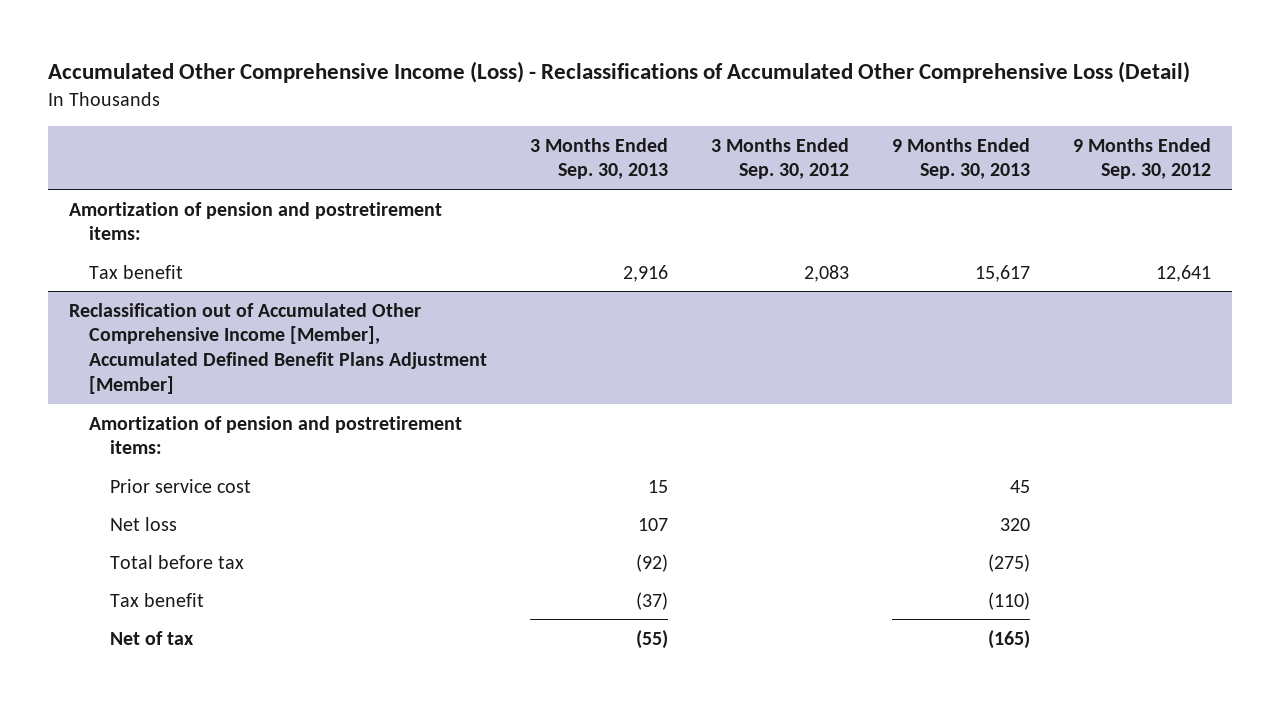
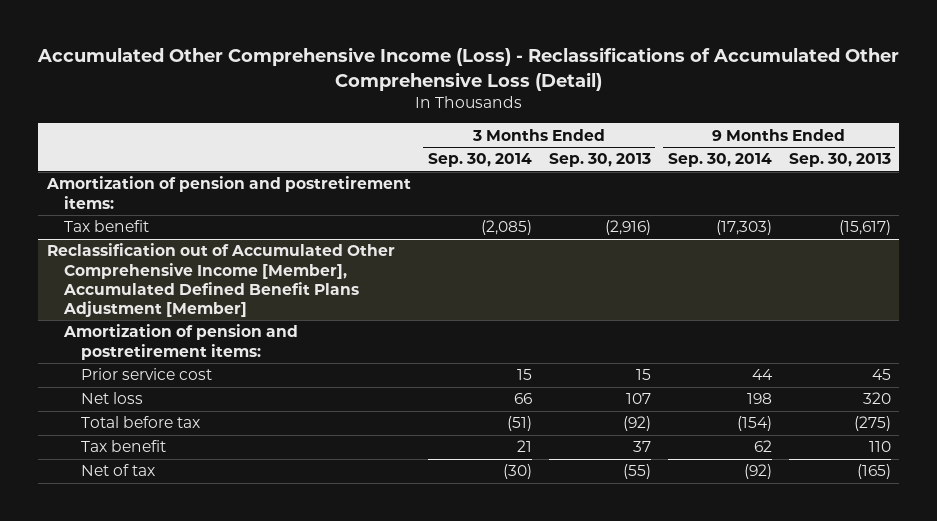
- | 3 Months Ended Sep. 30, 2013 | 3 Months Ended Sep. 30, 2012 | 9 Months Ended Sep. 30, 2013 | 9 Months Ended Sep. 30, 2012
+ | 3 Months Ended Sep. 30, 2014 | 3 Months Ended Sep. 30, 2013 | 9 Months Ended Sep. 30, 2014 | 9 Months Ended Sep. 30, 2013
- Tax benefit | 2,916 | 2,083 | 15,617 | 12,641
+ Tax benefit | (2,085) | (2,916) | (17,303) | (15,617)
@ Reclassification out of Accumulated Other Comprehensive Income [Member], Accumulated Defined Benefit Plans Adjustment [Member]
- Tax benefit | (37) | | (110) |
+ Tax benefit | 21 | 37 | 62 | 110

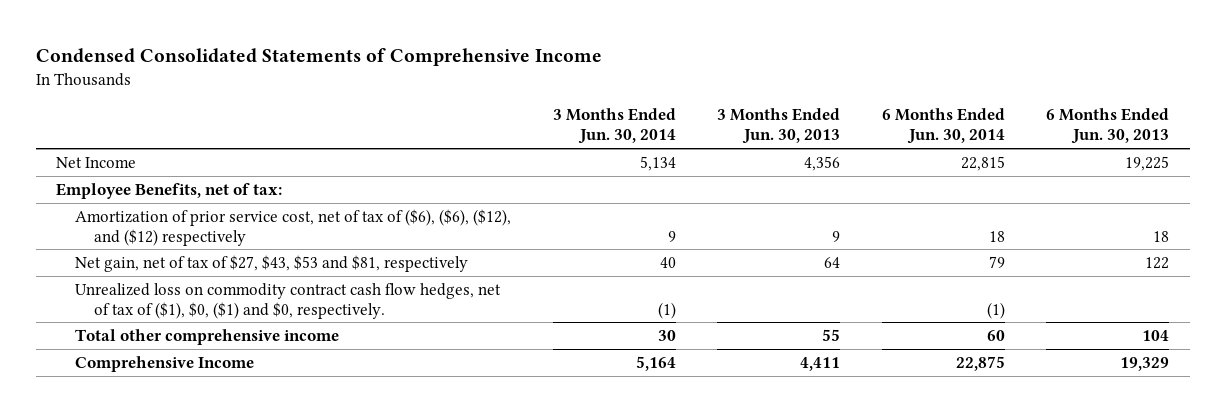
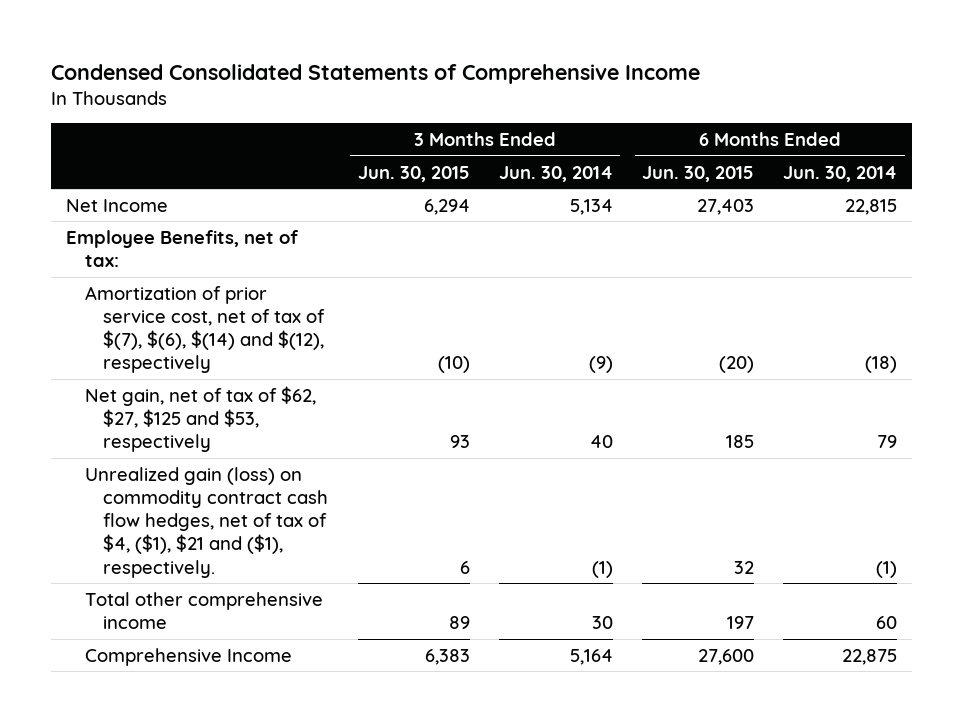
- | 3 Months Ended Jun. 30, 2014 | 3 Months Ended Jun. 30, 2013 | 6 Months Ended Jun. 30, 2014 | 6 Months Ended Jun. 30, 2013
+ | 3 Months Ended Jun. 30, 2015 | 3 Months Ended Jun. 30, 2014 | 6 Months Ended Jun. 30, 2015 | 6 Months Ended Jun. 30, 2014
- Amortization of prior service cost, net of tax of ($6), ($6), ($12), and ($12) respectively | 9 | 9 | 18 | 18
- Net gain, net of tax of $27, $43, $53 and $81, respectively | 40 | 64 | 79 | 122
- Unrealized loss on commodity contract cash flow hedges, net of tax of ($1), $0, ($1) and $0, respectively. | (1) | | (1) |
+ Amortization of prior service cost, net of tax of $(7), $(6), $(14) and $(12), respectively | (10) | (9) | (20) | (18)
+ Net gain, net of tax of $62, $27, $125 and $53, respectively | 93 | 40 | 185 | 79
+ Unrealized gain (loss) on commodity contract cash flow hedges, net of tax of $4, ($1), $21 and ($1), respectively. | 6 | (1) | 32 | (1)

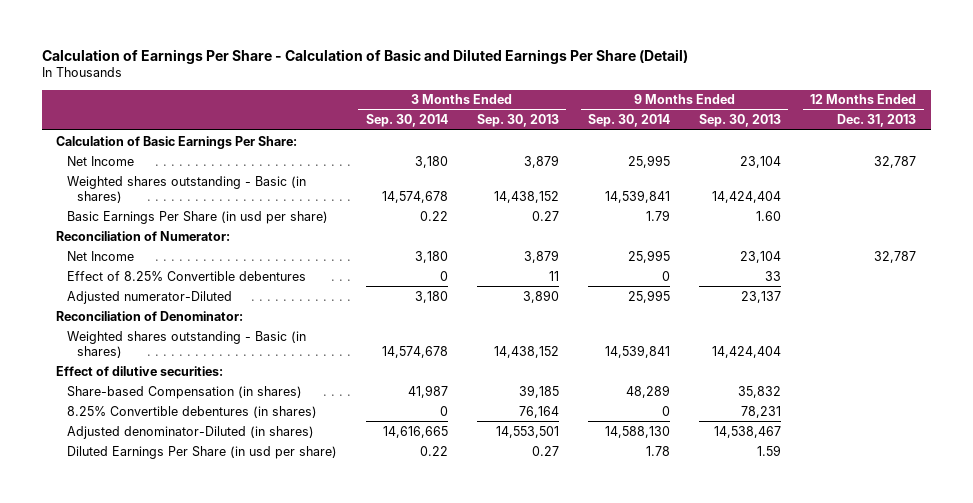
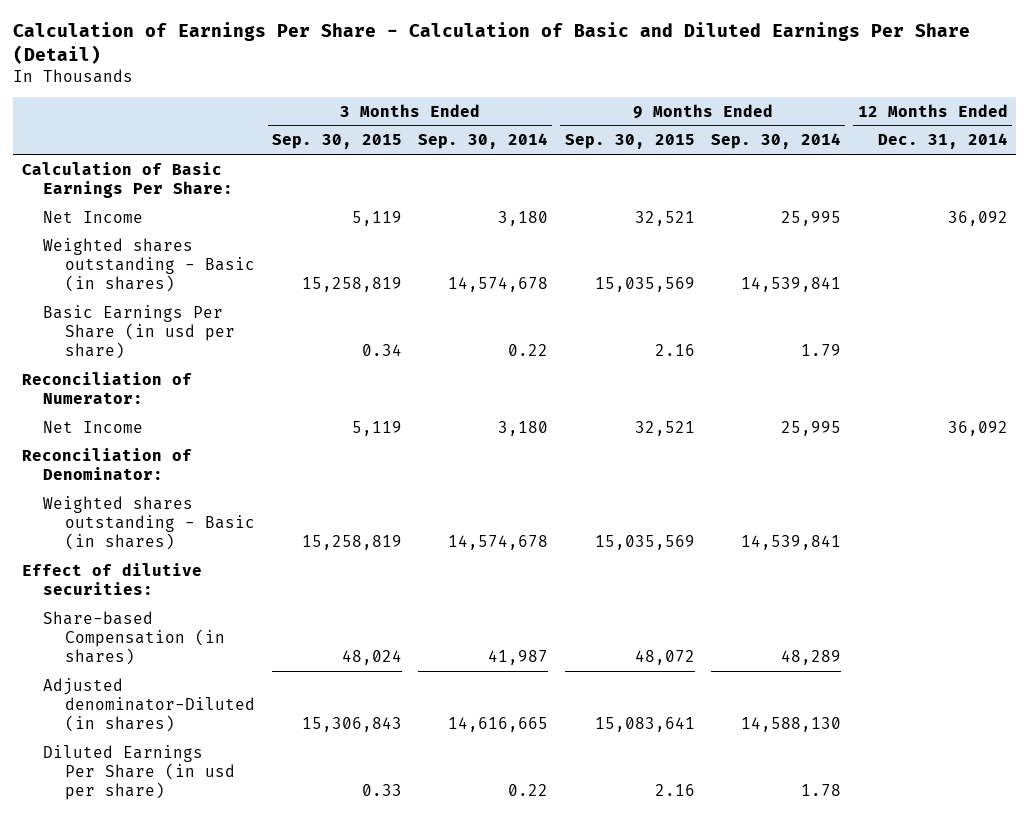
- | 3 Months Ended Sep. 30, 2014 | 3 Months Ended Sep. 30, 2013 | 9 Months Ended Sep. 30, 2014 | 9 Months Ended Sep. 30, 2013 | 12 Months Ended Dec. 31, 2013
+ | 3 Months Ended Sep. 30, 2015 | 3 Months Ended Sep. 30, 2014 | 9 Months Ended Sep. 30, 2015 | 9 Months Ended Sep. 30, 2014 | 12 Months Ended Dec. 31, 2014
- Effect of 8.25% Convertible debentures | 0 | 11 | 0 | 33 |
- Adjusted numerator-Diluted | 3,180 | 3,890 | 25,995 | 23,137 |
- 8.25% Convertible debentures (in shares) | 0 | 76,164 | 0 | 78,231 |

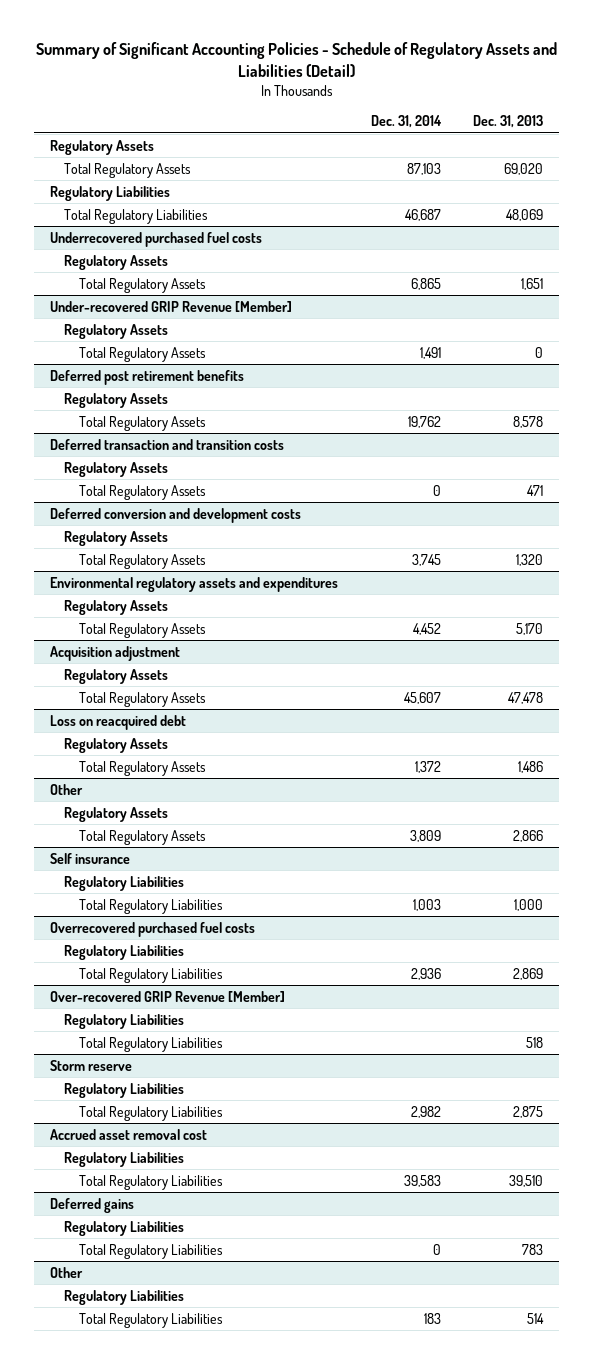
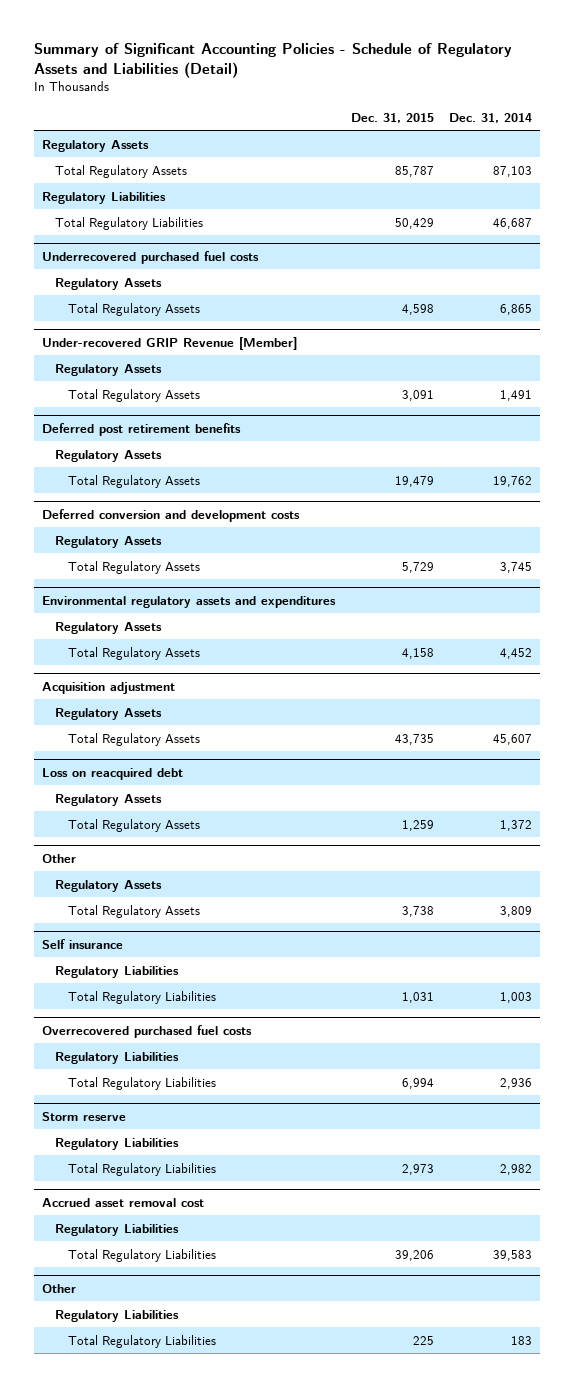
- | Dec. 31, 2014 | Dec. 31, 2013
+ | Dec. 31, 2015 | Dec. 31, 2014
- Deferred transaction and transition costs
- Regulatory Assets
- Total Regulatory Assets | 0 | 471
- Over-recovered GRIP Revenue [Member]
- Regulatory Liabilities
- Total Regulatory Liabilities | | 518
- Deferred gains
- Regulatory Liabilities
- Total Regulatory Liabilities | 0 | 783

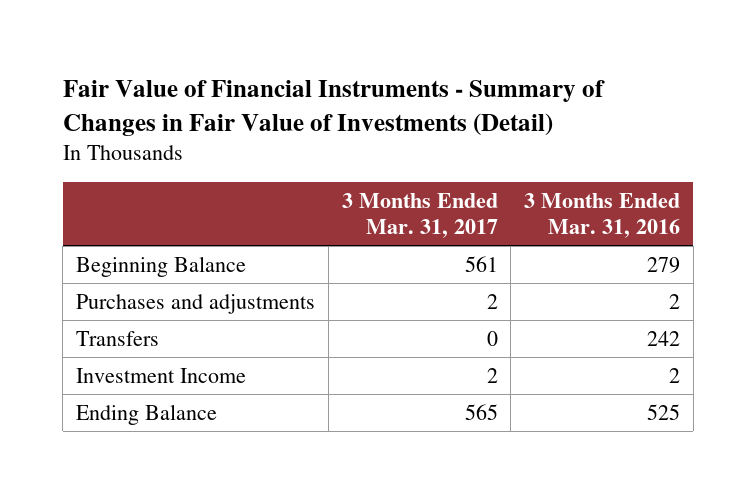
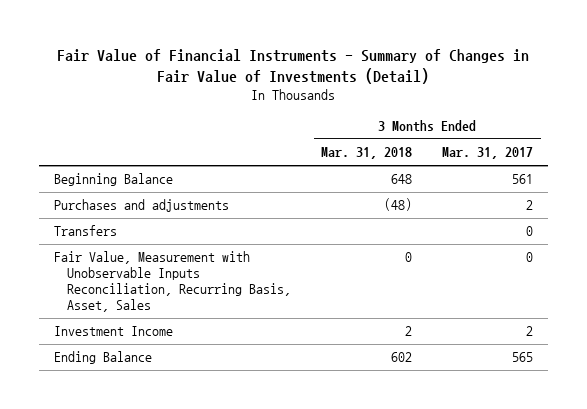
- | 3 Months Ended Mar. 31, 2017 | 3 Months Ended Mar. 31, 2016
+ | 3 Months Ended Mar. 31, 2018 | 3 Months Ended Mar. 31, 2017
+ Fair Value, Measurement with Unobservable Inputs Reconciliation, Recurring Basis, Asset, Sales | 0 | 0

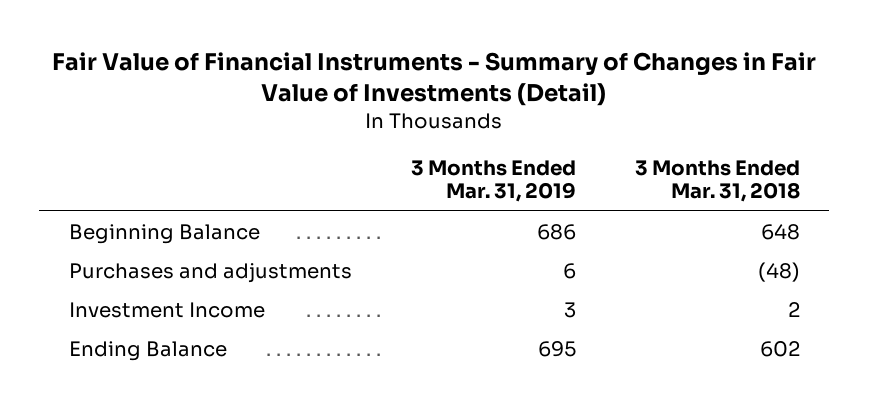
- | 3 Months Ended Mar. 31, 2018 | 3 Months Ended Mar. 31, 2017
+ | 3 Months Ended Mar. 31, 2019 | 3 Months Ended Mar. 31, 2018
- Transfers | | 0
- Fair Value, Measurement with Unobservable Inputs Reconciliation, Recurring Basis, Asset, Sales | 0 | 0

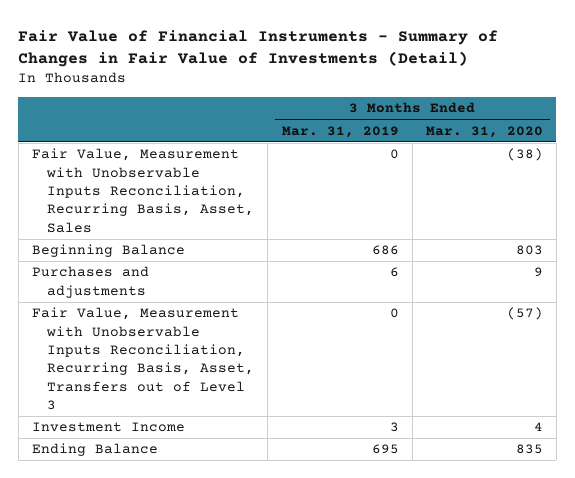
- | 3 Months Ended Mar. 31, 2019 | 3 Months Ended Mar. 31, 2018
+ | 3 Months Ended Mar. 31, 2019 | 3 Months Ended Mar. 31, 2020
+ Fair Value, Measurement with Unobservable Inputs Reconciliation, Recurring Basis, Asset, Sales | 0 | (38)
+ Fair Value, Measurement with Unobservable Inputs Reconciliation, Recurring Basis, Asset, Transfers out of Level 3 | 0 | (57)

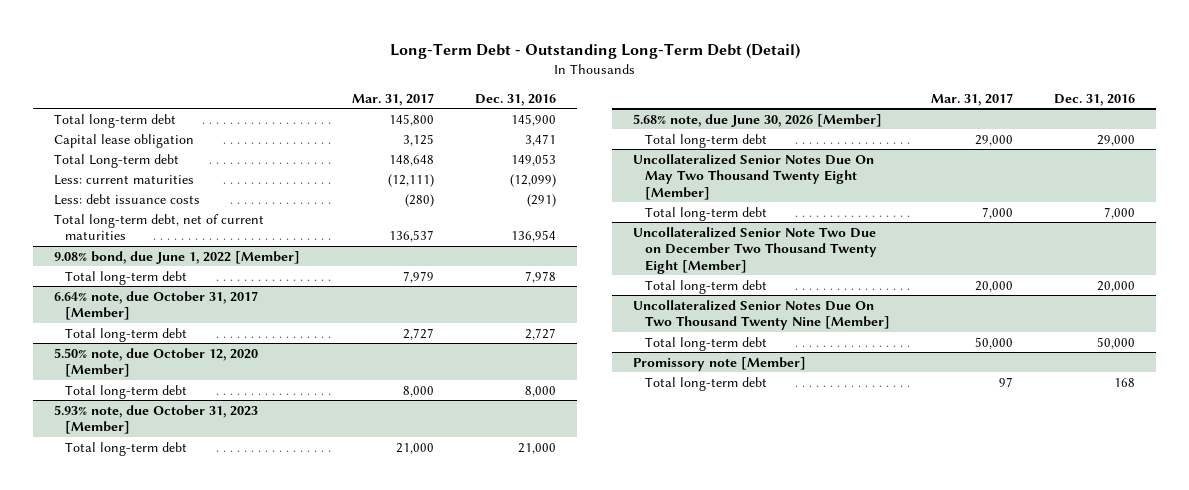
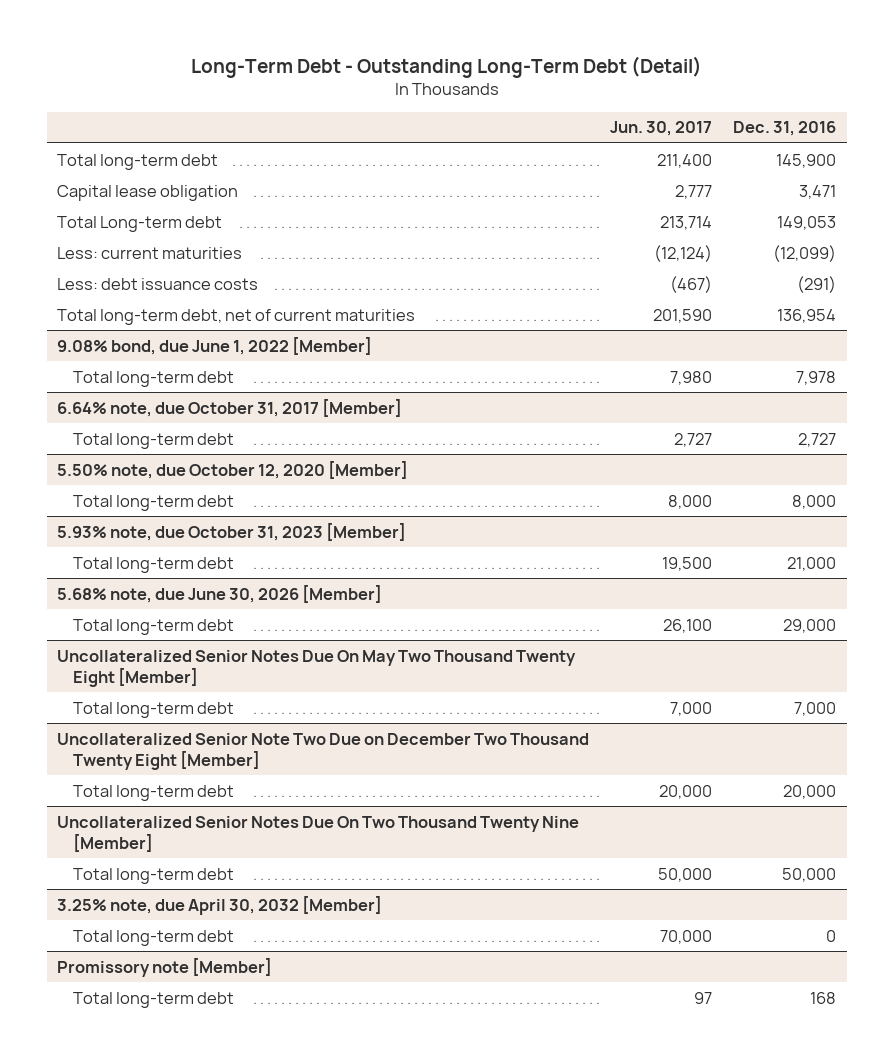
- | Mar. 31, 2017 | Dec. 31, 2016
+ | Jun. 30, 2017 | Dec. 31, 2016
+ 3.25% note, due April 30, 2032 [Member]
+ Total long-term debt | 70,000 | 0

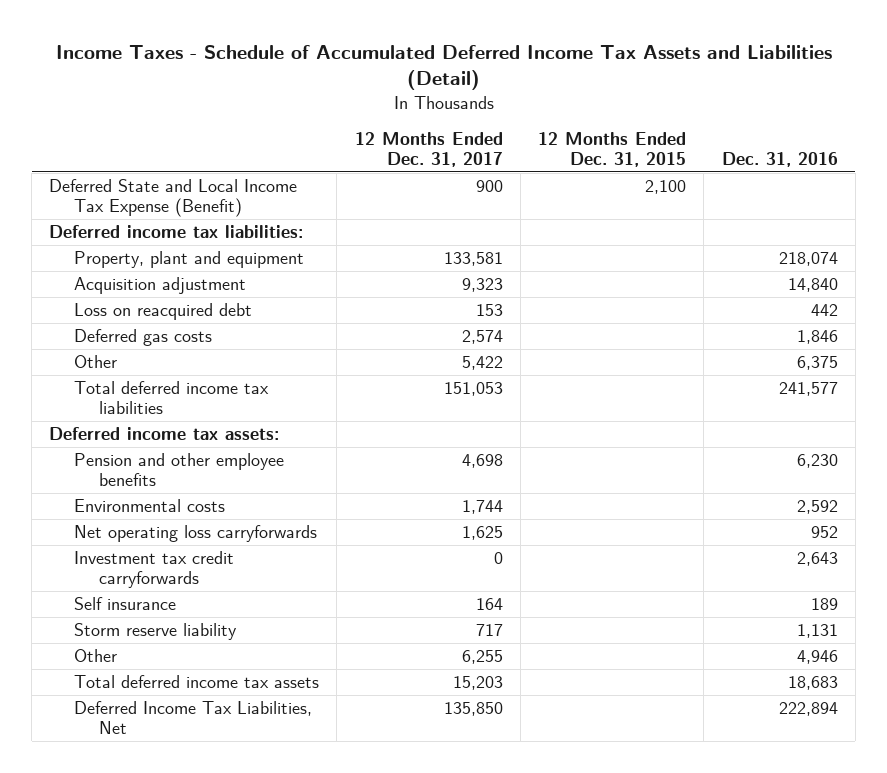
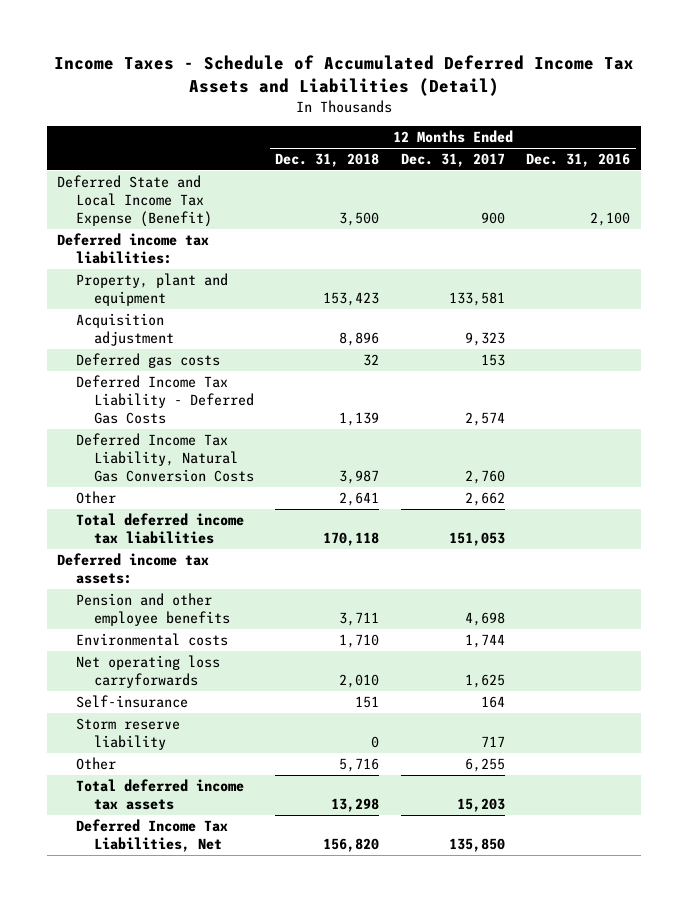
- | 12 Months Ended Dec. 31, 2017 | 12 Months Ended Dec. 31, 2015 | Dec. 31, 2016
+ | 12 Months Ended Dec. 31, 2018 | 12 Months Ended Dec. 31, 2017 | 12 Months Ended Dec. 31, 2016
- Loss on reacquired debt | 153 | | 442
- Deferred gas costs | 2,574 | | 1,846
- Other | 5,422 | | 6,375
+ Deferred gas costs | 32 | 153 |
+ Deferred Income Tax Liability - Deferred Gas Costs | 1,139 | 2,574 |
+ Deferred Income Tax Liability, Natural Gas Conversion Costs | 3,987 | 2,760 |
+ Other | 2,641 | 2,662 |
- Investment tax credit carryforwards | 0 | | 2,643
- Self insurance | 164 | | 189
+ Self-insurance | 151 | 164 |

